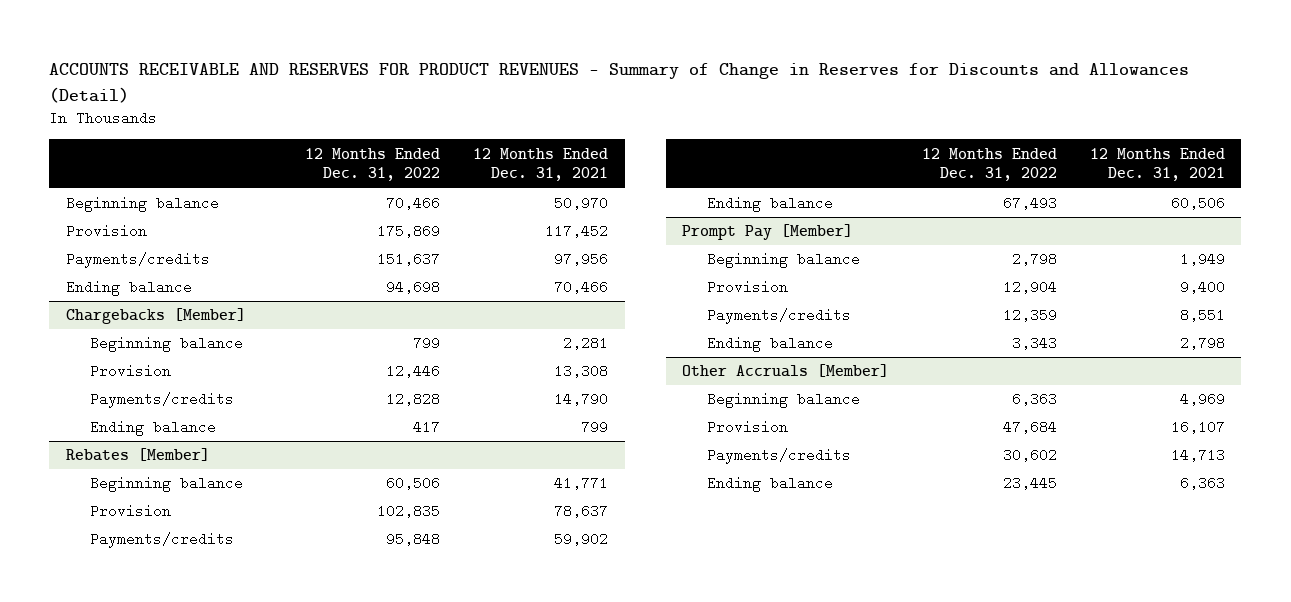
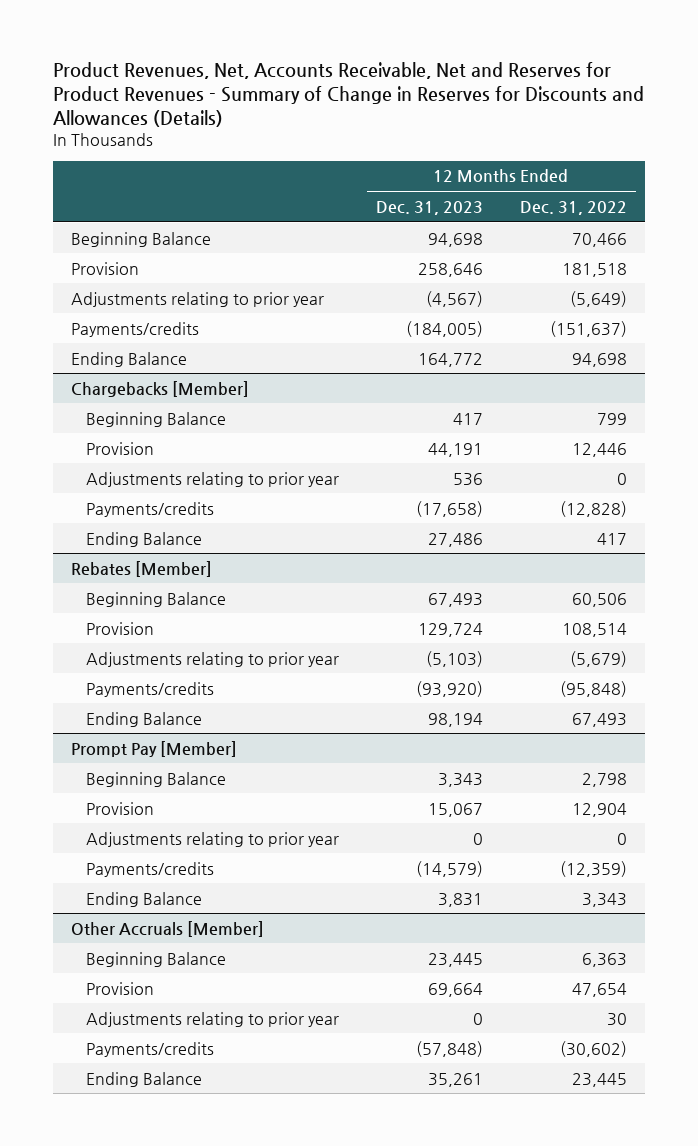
- ACCOUNTS RECEIVABLE AND RESERVES FOR PRODUCT REVENUES - Summary of Change in Reserves for Discounts and Allowances (Detail)
+ Product Revenues, Net, Accounts Receivable, Net and Reserves for Product Revenues - Summary of Change in Reserves for Discounts and Allowances (Details)
- | 12 Months Ended Dec. 31, 2022 | 12 Months Ended Dec. 31, 2021
+ | 12 Months Ended Dec. 31, 2023 | 12 Months Ended Dec. 31, 2022
- Beginning balance | 70,466 | 50,970
- Provision | 175,869 | 117,452
- Payments/credits | 151,637 | 97,956
- Ending balance | 94,698 | 70,466
+ Beginning Balance | 94,698 | 70,466
+ Provision | 258,646 | 181,518
+ Adjustments relating to prior year | (4,567) | (5,649)
+ Payments/credits | (184,005) | (151,637)
+ Ending Balance | 164,772 | 94,698
@ Chargebacks [Member]
- Beginning balance | 799 | 2,281
+ Beginning Balance | 417 | 799
- Payments/credits | 12,828 | 14,790
- Ending balance | 417 | 799
+ Adjustments relating to prior year | 536 | 0
+ Payments/credits | (17,658) | (12,828)
+ Ending Balance | 27,486 | 417
@ Rebates [Member]
- Beginning balance | 60,506 | 41,771
- Provision | 102,835 | 78,637
- Payments/credits | 95,848 | 59,902
- Ending balance | 67,493 | 60,506
+ Beginning Balance | 67,493 | 60,506
+ Provision | 129,724 | 108,514
+ Adjustments relating to prior year | (5,103) | (5,679)
+ Payments/credits | (93,920) | (95,848)
+ Ending Balance | 98,194 | 67,493
@ Prompt Pay [Member]
- Beginning balance | 2,798 | 1,949
+ Beginning Balance | 3,343 | 2,798
- Payments/credits | 12,359 | 8,551
- Ending balance | 3,343 | 2,798
+ Adjustments relating to prior year | 0 | 0
+ Payments/credits | (14,579) | (12,359)
+ Ending Balance | 3,831 | 3,343
@ Other Accruals [Member]
- Beginning balance | 6,363 | 4,969
- Provision | 47,684 | 16,107
- Payments/credits | 30,602 | 14,713
- Ending balance | 23,445 | 6,363
+ Beginning Balance | 23,445 | 6,363
+ Provision | 69,664 | 47,654
+ Adjustments relating to prior year | 0 | 30
+ Payments/credits | (57,848) | (30,602)
+ Ending Balance | 35,261 | 23,445

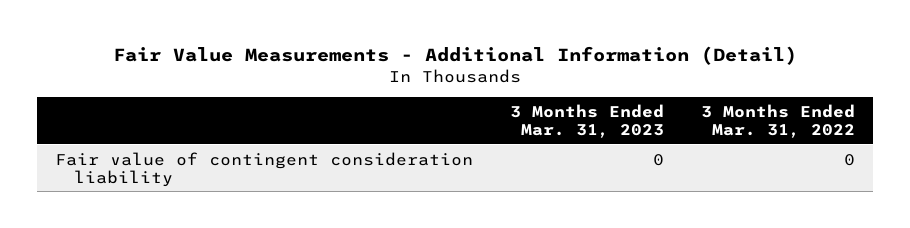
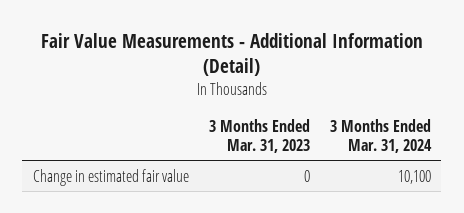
- | 3 Months Ended Mar. 31, 2023 | 3 Months Ended Mar. 31, 2022
+ | 3 Months Ended Mar. 31, 2023 | 3 Months Ended Mar. 31, 2024
- Fair value of contingent consideration liability | 0 | 0
+ Change in estimated fair value | 0 | 10,100

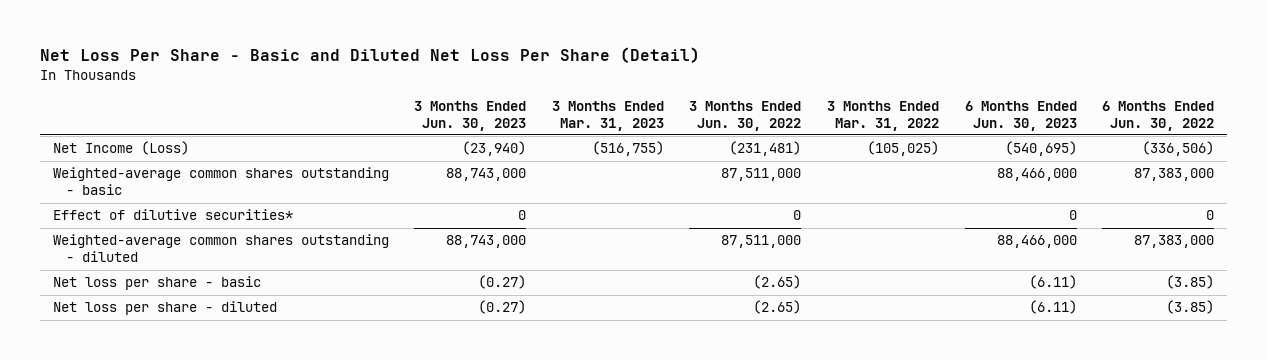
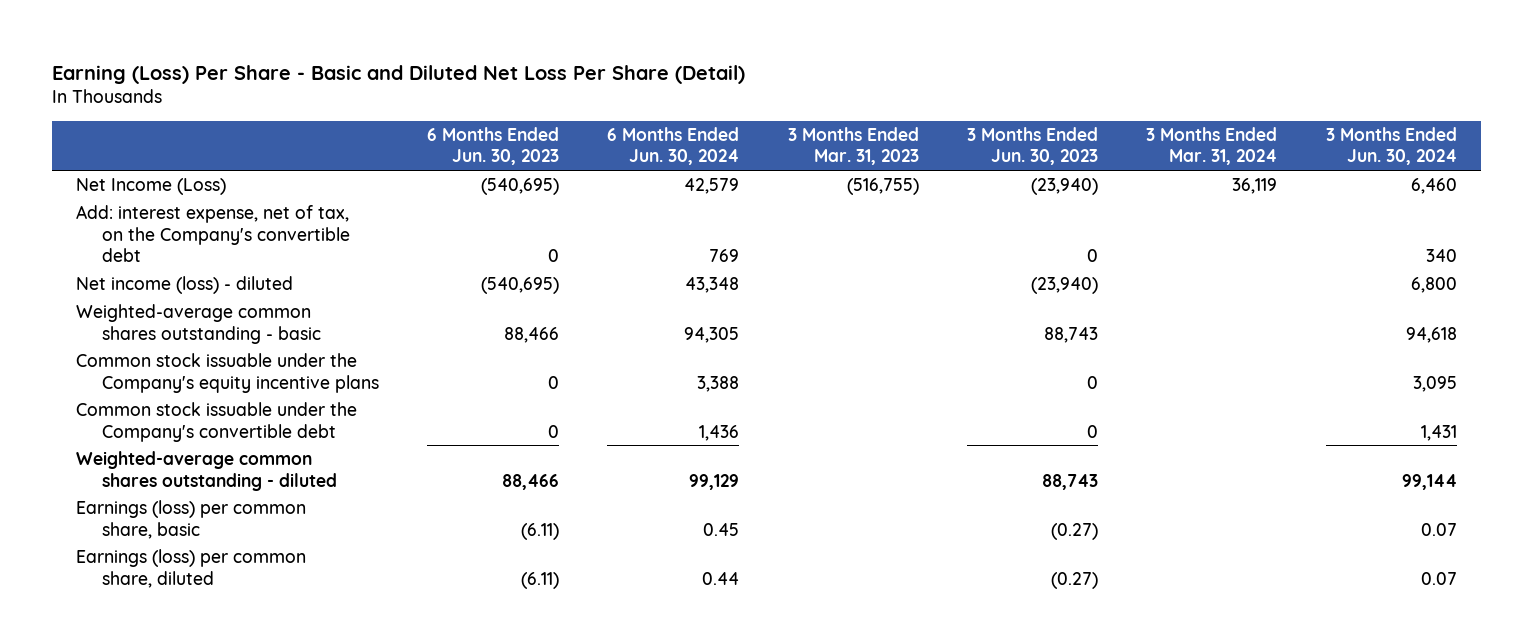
- Net Loss Per Share - Basic and Diluted Net Loss Per Share (Detail)
+ Earning (Loss) Per Share - Basic and Diluted Net Loss Per Share (Detail)
- | 3 Months Ended Jun. 30, 2023 | 3 Months Ended Mar. 31, 2023 | 3 Months Ended Jun. 30, 2022 | 3 Months Ended Mar. 31, 2022 | 6 Months Ended Jun. 30, 2023 | 6 Months Ended Jun. 30, 2022
+ | 6 Months Ended Jun. 30, 2023 | 6 Months Ended Jun. 30, 2024 | 3 Months Ended Mar. 31, 2023 | 3 Months Ended Jun. 30, 2023 | 3 Months Ended Mar. 31, 2024 | 3 Months Ended Jun. 30, 2024
- Weighted-average common shares outstanding - basic | 88,743,000 | | 87,511,000 | | 88,466,000 | 87,383,000
- Effect of dilutive securities* | 0 | | 0 | | 0 | 0
- Weighted-average common shares outstanding - diluted | 88,743,000 | | 87,511,000 | | 88,466,000 | 87,383,000
- Net loss per share - basic | (0.27) | | (2.65) | | (6.11) | (3.85)
- Net loss per share - diluted | (0.27) | | (2.65) | | (6.11) | (3.85)
+ Add: interest expense, net of tax, on the Company's convertible debt | 0 | 769 | | 0 | | 340
+ Net income (loss) - diluted | (540,695) | 43,348 | | (23,940) | | 6,800
+ Weighted-average common shares outstanding - basic | 88,466 | 94,305 | | 88,743 | | 94,618
+ Common stock issuable under the Company's equity incentive plans | 0 | 3,388 | | 0 | | 3,095
+ Common stock issuable under the Company's convertible debt | 0 | 1,436 | | 0 | | 1,431
+ Weighted-average common shares outstanding - diluted | 88,466 | 99,129 | | 88,743 | | 99,144
+ Earnings (loss) per common share, basic | (6.11) | 0.45 | | (0.27) | | 0.07
+ Earnings (loss) per common share, diluted | (6.11) | 0.44 | | (0.27) | | 0.07

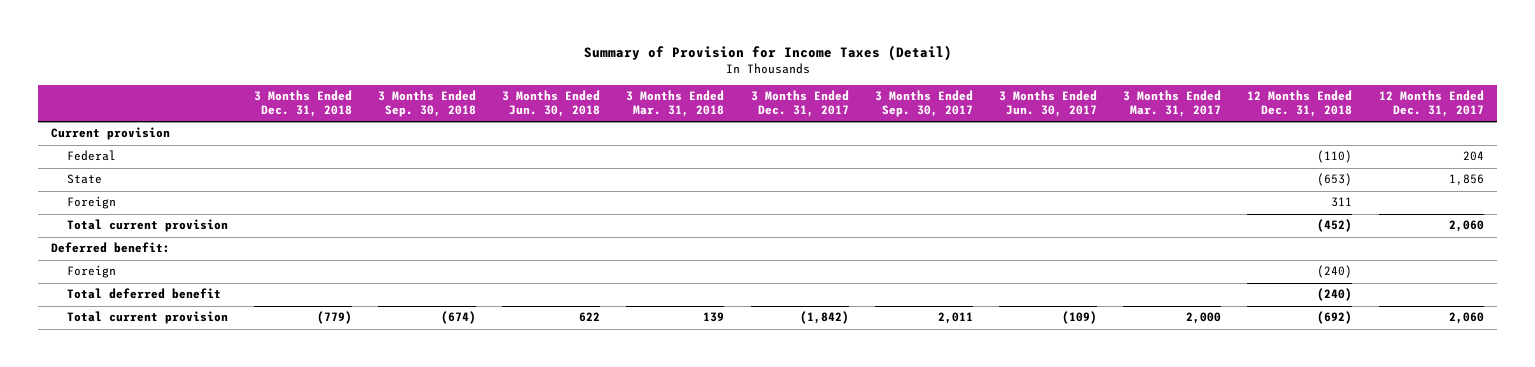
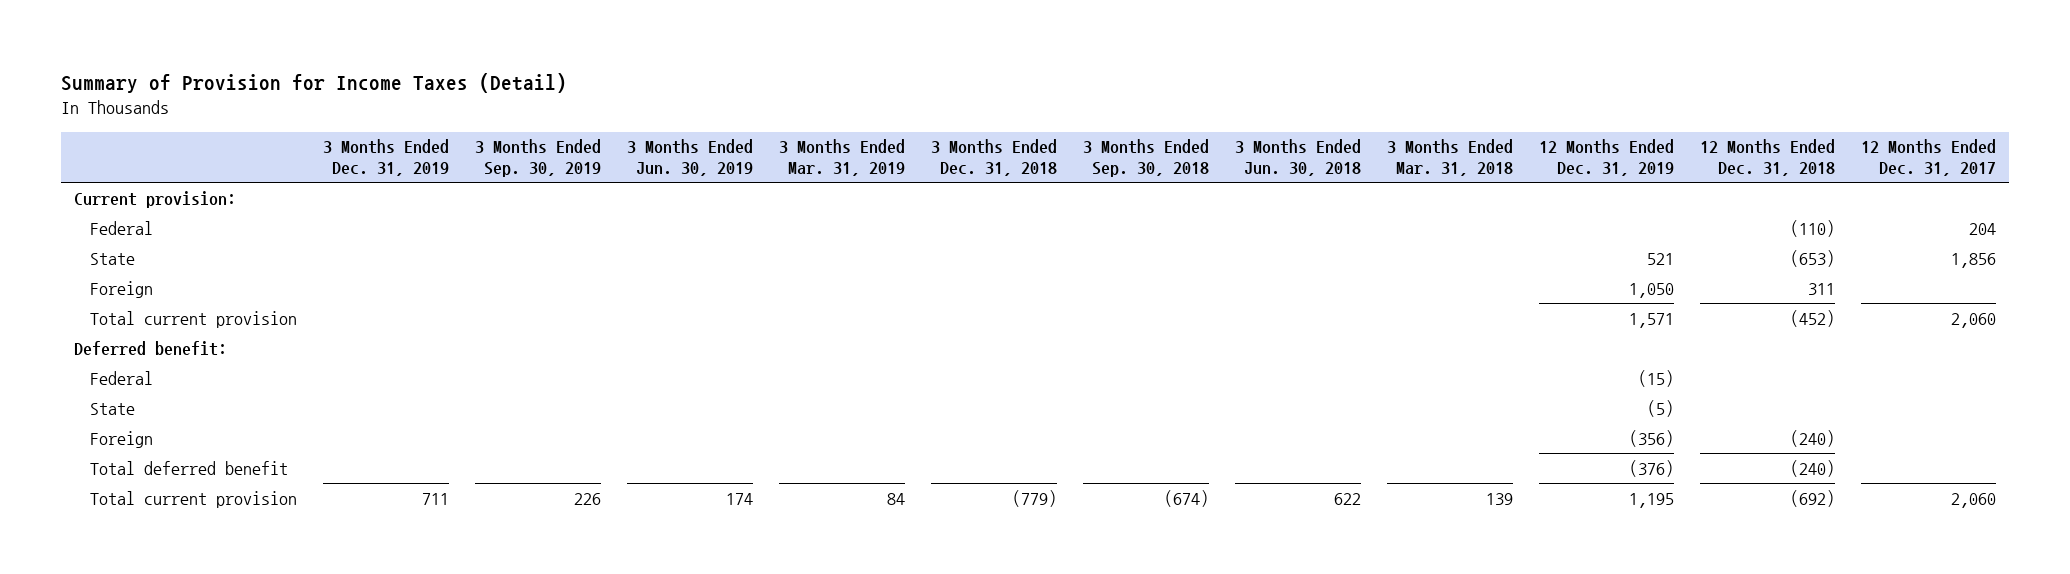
- | 3 Months Ended Dec. 31, 2018 | 3 Months Ended Sep. 30, 2018 | 3 Months Ended Jun. 30, 2018 | 3 Months Ended Mar. 31, 2018 | 3 Months Ended Dec. 31, 2017 | 3 Months Ended Sep. 30, 2017 | 3 Months Ended Jun. 30, 2017 | 3 Months Ended Mar. 31, 2017 | 12 Months Ended Dec. 31, 2018 | 12 Months Ended Dec. 31, 2017
+ | 3 Months Ended Dec. 31, 2019 | 3 Months Ended Sep. 30, 2019 | 3 Months Ended Jun. 30, 2019 | 3 Months Ended Mar. 31, 2019 | 3 Months Ended Dec. 31, 2018 | 3 Months Ended Sep. 30, 2018 | 3 Months Ended Jun. 30, 2018 | 3 Months Ended Mar. 31, 2018 | 12 Months Ended Dec. 31, 2019 | 12 Months Ended Dec. 31, 2018 | 12 Months Ended Dec. 31, 2017
- Current provision
+ Current provision:
+ Federal | | | | | | | | | (15) | |
+ State | | | | | | | | | (5) | |

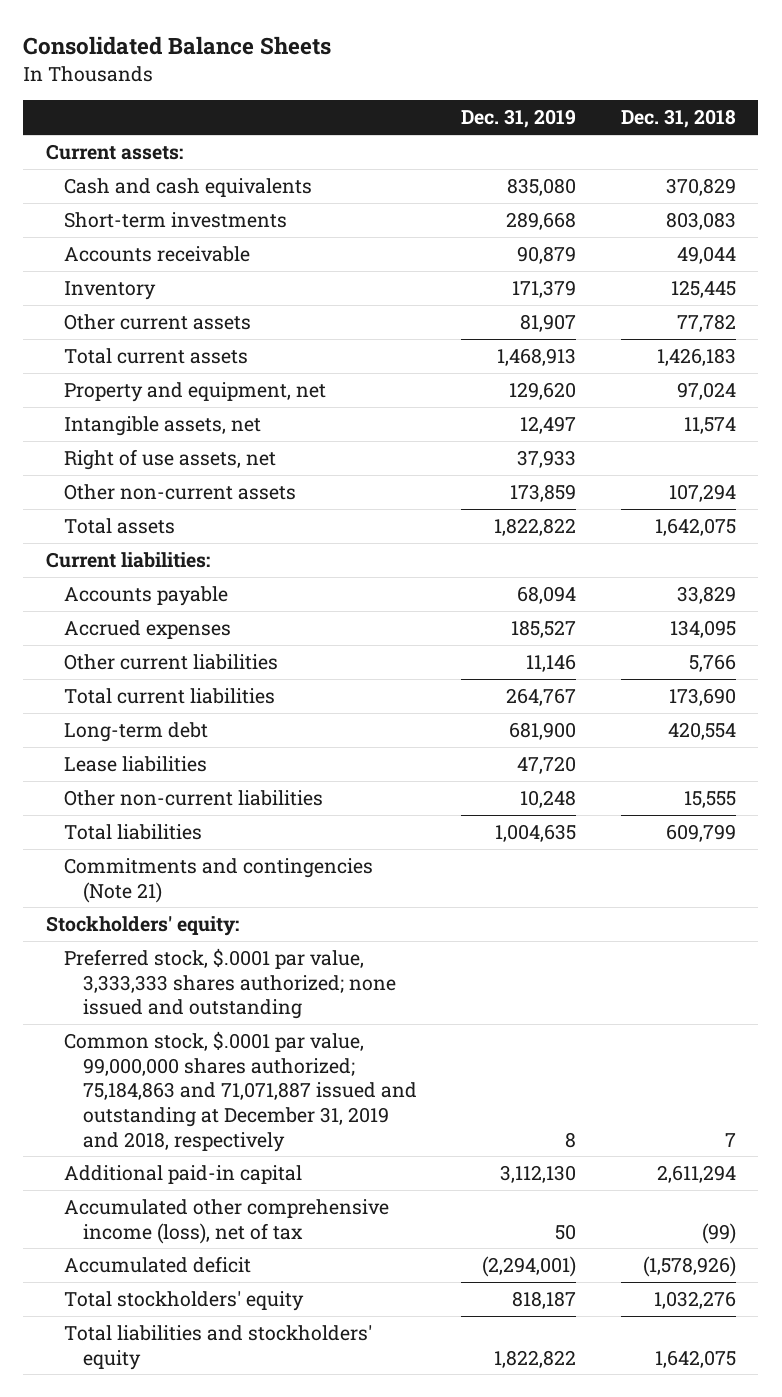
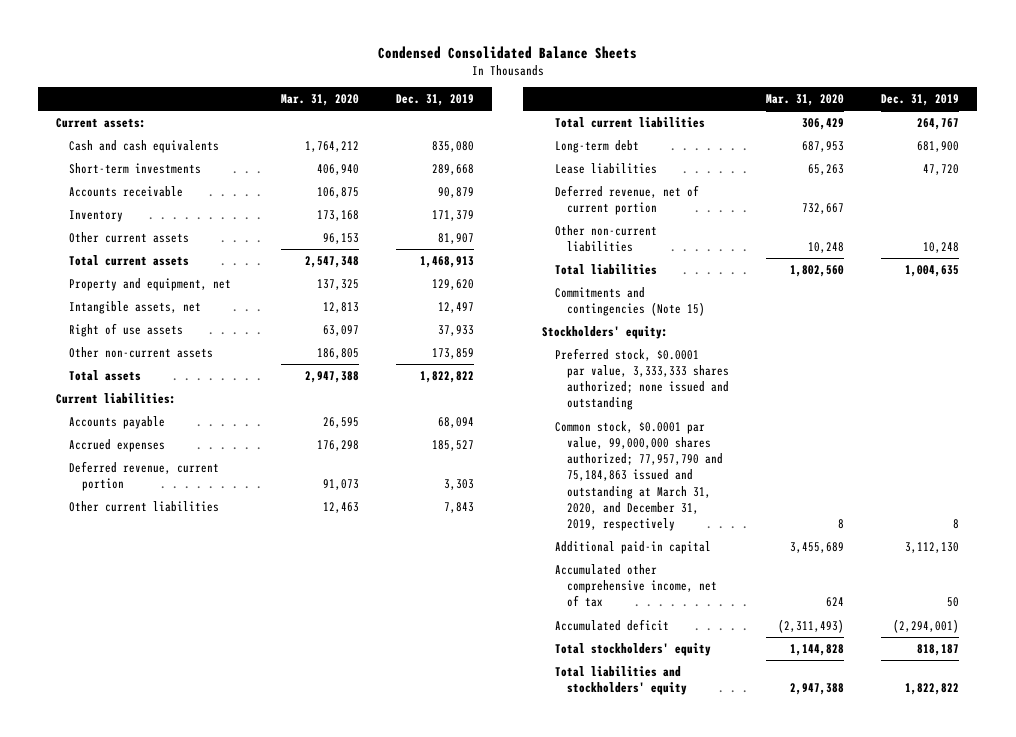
- Consolidated Balance Sheets
+ Condensed Consolidated Balance Sheets
- | Dec. 31, 2019 | Dec. 31, 2018
+ | Mar. 31, 2020 | Dec. 31, 2019
- Right of use assets, net | 37,933 |
+ Right of use assets | 63,097 | 37,933
- Other current liabilities | 11,146 | 5,766
+ Deferred revenue, current portion | 91,073 | 3,303
+ Other current liabilities | 12,463 | 7,843
+ Deferred revenue, net of current portion | 732,667 |
- Commitments and contingencies (Note 21)
+ Commitments and contingencies (Note 15)
- Preferred stock, $.0001 par value, 3,333,333 shares authorized; none issued and outstanding
- Common stock, $.0001 par value, 99,000,000 shares authorized; 75,184,863 and 71,071,887 issued and outstanding at December 31, 2019 and 2018, respectively | 8 | 7
+ Preferred stock, $0.0001 par value, 3,333,333 shares authorized; none issued and outstanding
+ Common stock, $0.0001 par value, 99,000,000 shares authorized; 77,957,790 and 75,184,863 issued and outstanding at March 31, 2020, and December 31, 2019, respectively | 8 | 8
- Accumulated other comprehensive income (loss), net of tax | 50 | (99)
+ Accumulated other comprehensive income, net of tax | 624 | 50

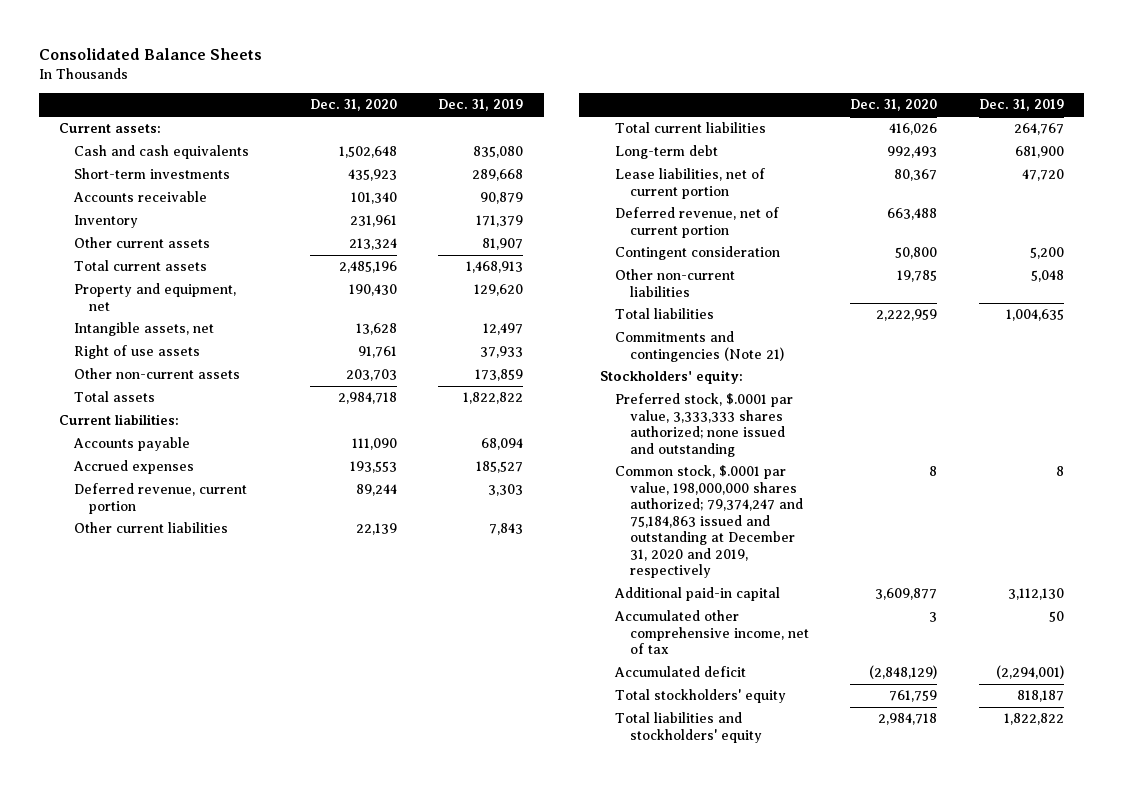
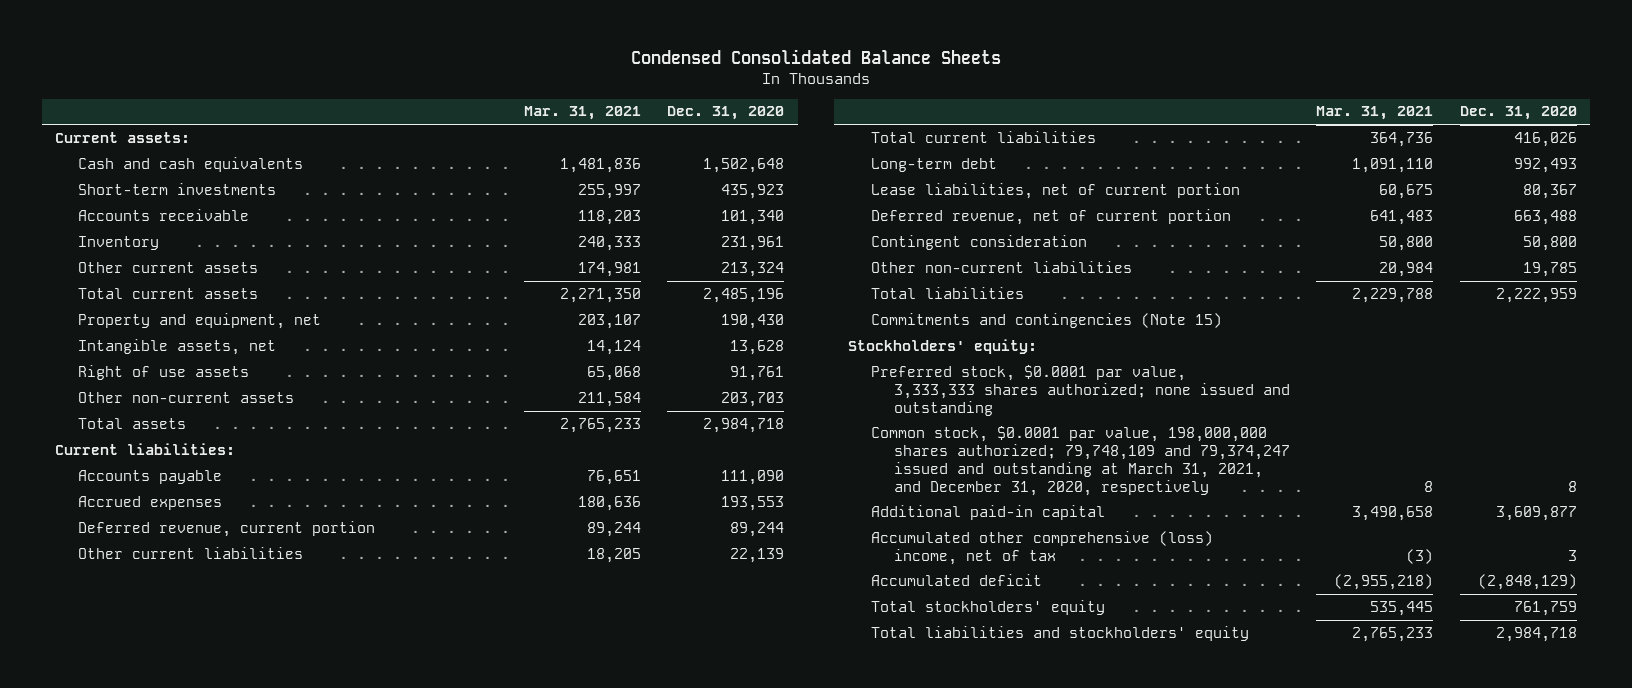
- Consolidated Balance Sheets
+ Condensed Consolidated Balance Sheets
- | Dec. 31, 2020 | Dec. 31, 2019
+ | Mar. 31, 2021 | Dec. 31, 2020
- Commitments and contingencies (Note 21)
+ Commitments and contingencies (Note 15)
- Preferred stock, $.0001 par value, 3,333,333 shares authorized; none issued and outstanding
- Common stock, $.0001 par value, 198,000,000 shares authorized; 79,374,247 and 75,184,863 issued and outstanding at December 31, 2020 and 2019, respectively | 8 | 8
+ Preferred stock, $0.0001 par value, 3,333,333 shares authorized; none issued and outstanding
+ Common stock, $0.0001 par value, 198,000,000 shares authorized; 79,748,109 and 79,374,247 issued and outstanding at March 31, 2021, and December 31, 2020, respectively | 8 | 8
- Accumulated other comprehensive income, net of tax | 3 | 50
+ Accumulated other comprehensive (loss) income, net of tax | (3) | 3

